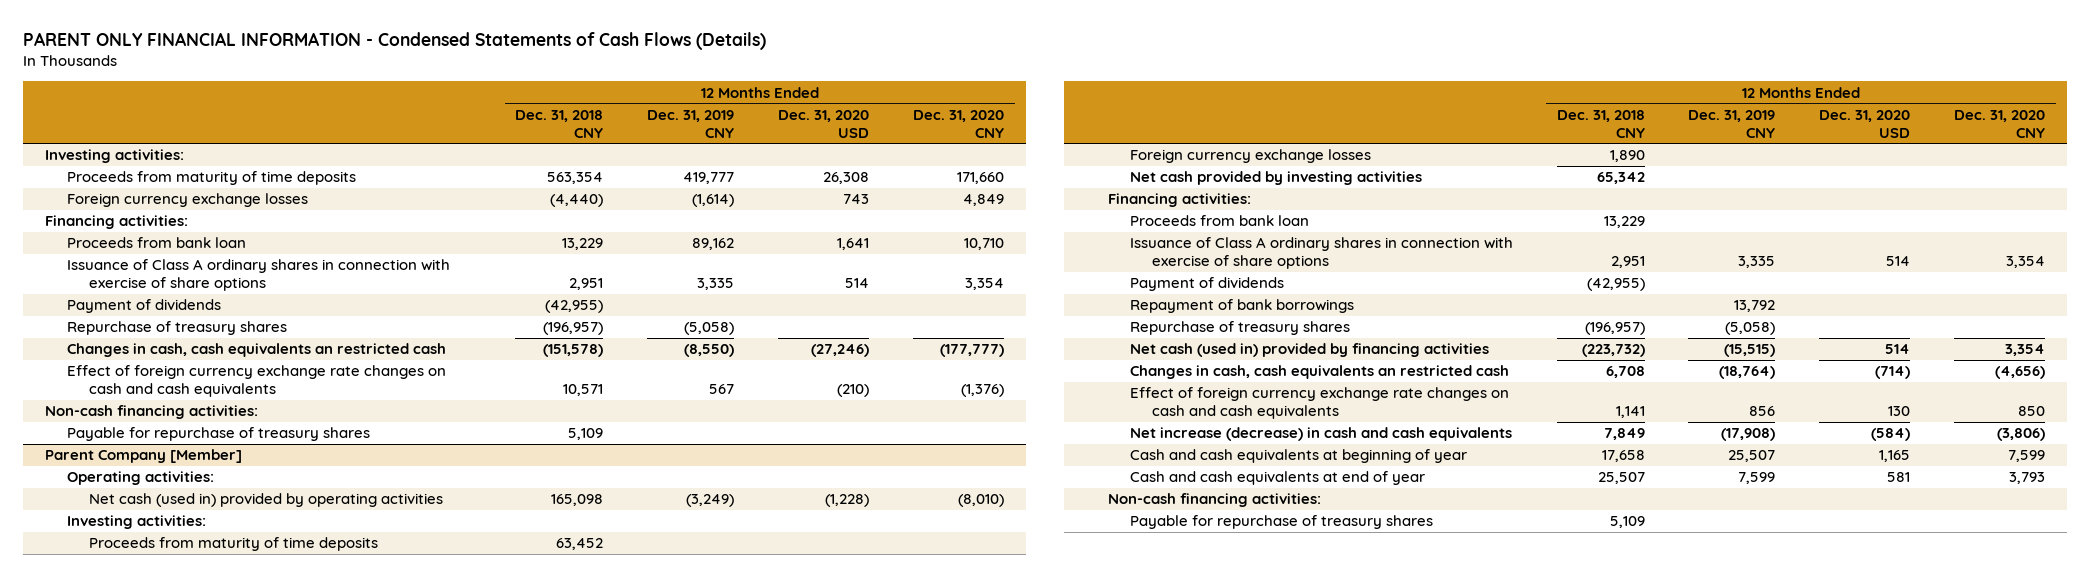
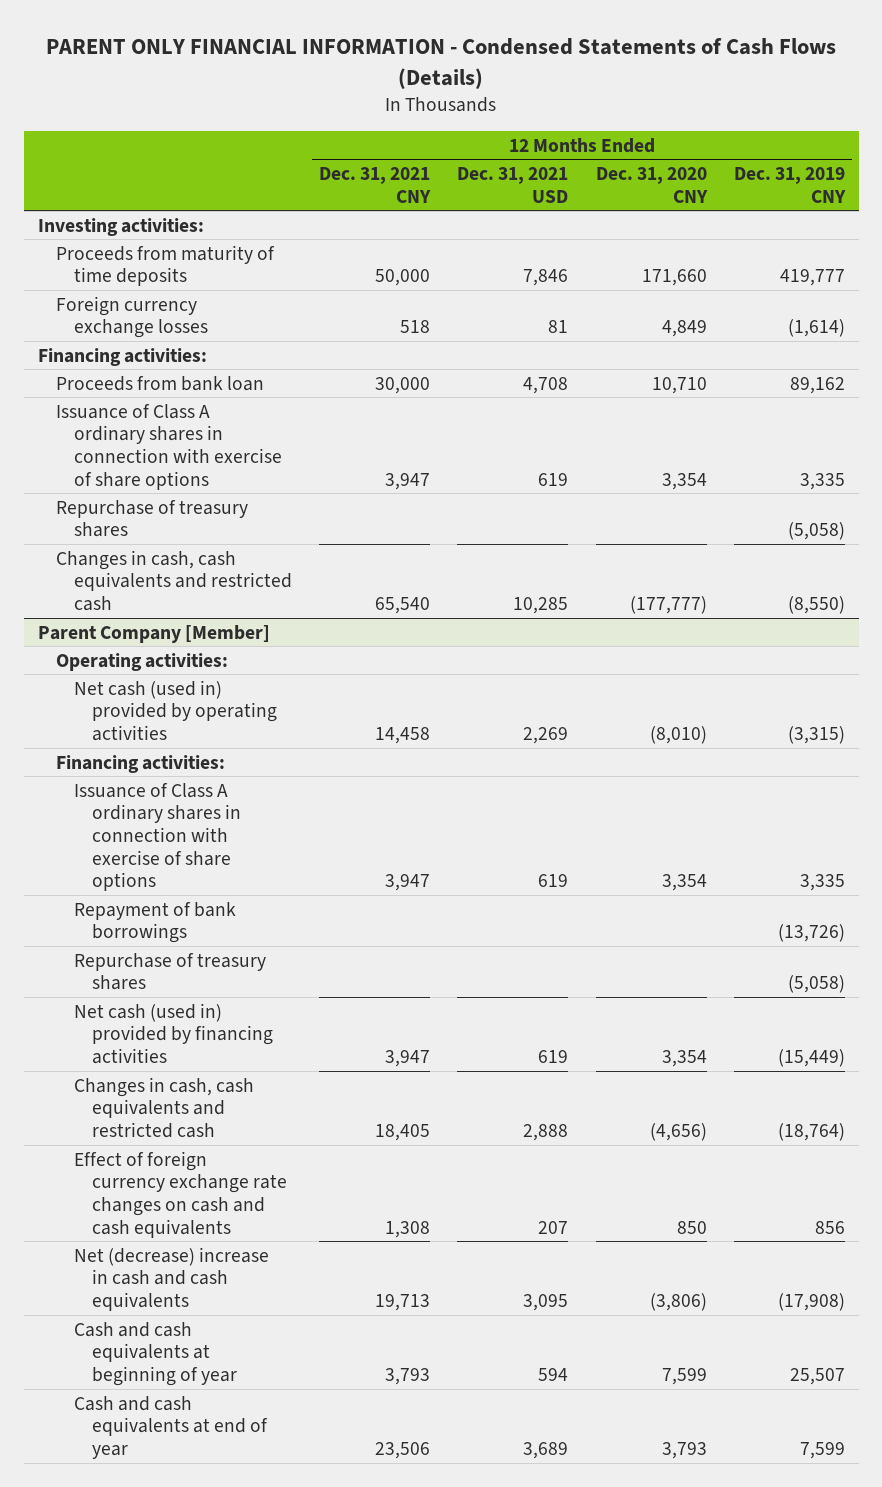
- | 12 Months Ended Dec. 31, 2018 CNY | 12 Months Ended Dec. 31, 2019 CNY | 12 Months Ended Dec. 31, 2020 USD | 12 Months Ended Dec. 31, 2020 CNY
+ | 12 Months Ended Dec. 31, 2021 CNY | 12 Months Ended Dec. 31, 2021 USD | 12 Months Ended Dec. 31, 2020 CNY | 12 Months Ended Dec. 31, 2019 CNY
- Payment of dividends | (42,955) | | |
- Changes in cash, cash equivalents an restricted cash | (151,578) | (8,550) | (27,246) | (177,777)
- Effect of foreign currency exchange rate changes on cash and cash equivalents | 10,571 | 567 | (210) | (1,376)
- Non-cash financing activities:
- Payable for repurchase of treasury shares | 5,109 | | |
+ Changes in cash, cash equivalents and restricted cash | 65,540 | 10,285 | (177,777) | (8,550)
@ Parent Company [Member]
- Net cash (used in) provided by operating activities | 165,098 | (3,249) | (1,228) | (8,010)
- Investing activities:
- Proceeds from maturity of time deposits | 63,452 | | |
- Foreign currency exchange losses | 1,890 | | |
- Net cash provided by investing activities | 65,342 | | |
+ Net cash (used in) provided by operating activities | 14,458 | 2,269 | (8,010) | (3,315)
- Proceeds from bank loan | 13,229 | | |
- Payment of dividends | (42,955) | | |
- Repayment of bank borrowings | | 13,792 | |
+ Repayment of bank borrowings | | | | (13,726)
- Net cash (used in) provided by financing activities | (223,732) | (15,515) | 514 | 3,354
- Changes in cash, cash equivalents an restricted cash | 6,708 | (18,764) | (714) | (4,656)
+ Net cash (used in) provided by financing activities | 3,947 | 619 | 3,354 | (15,449)
+ Changes in cash, cash equivalents and restricted cash | 18,405 | 2,888 | (4,656) | (18,764)
- Net increase (decrease) in cash and cash equivalents | 7,849 | (17,908) | (584) | (3,806)
+ Net (decrease) increase in cash and cash equivalents | 19,713 | 3,095 | (3,806) | (17,908)
- Non-cash financing activities:
- Payable for repurchase of treasury shares | 5,109 | | |

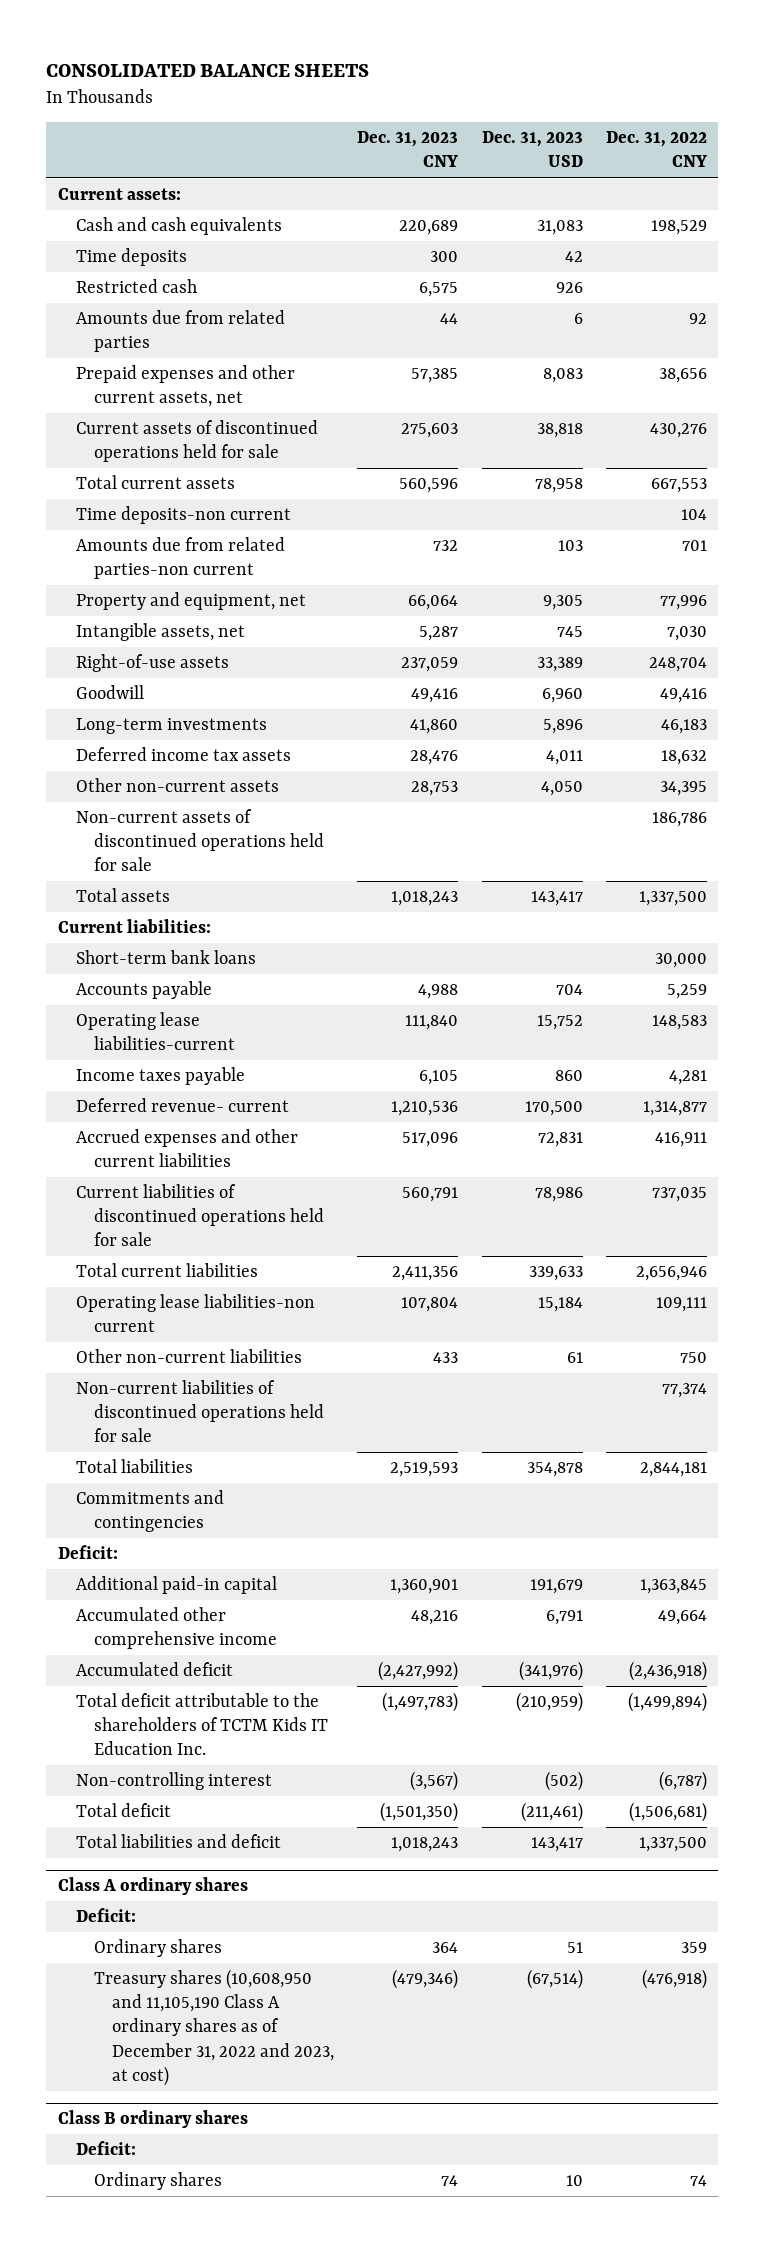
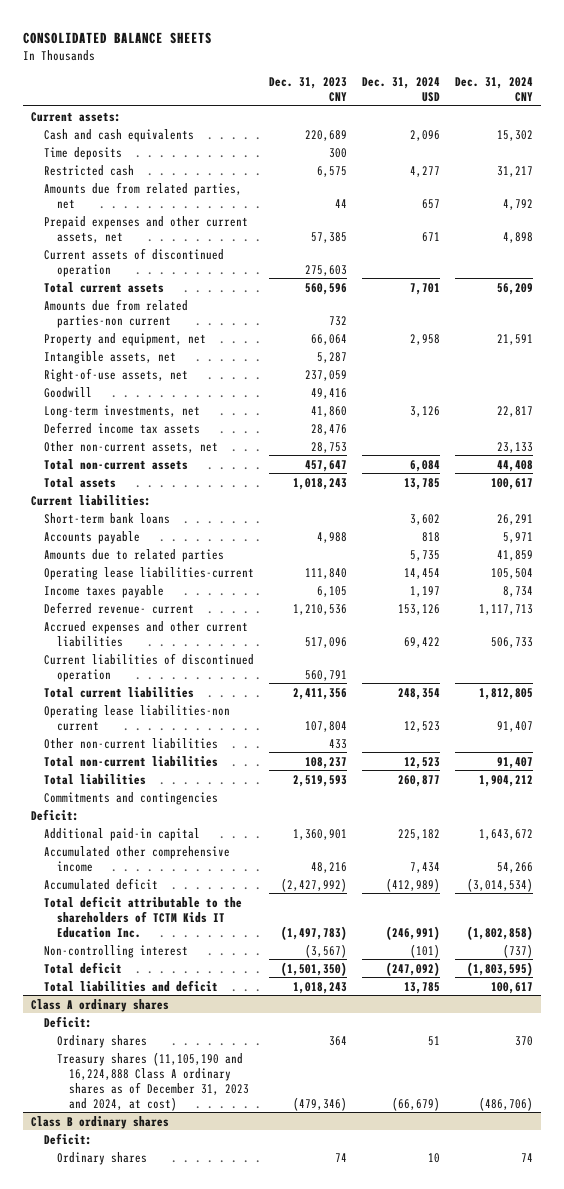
- | Dec. 31, 2023 CNY | Dec. 31, 2023 USD | Dec. 31, 2022 CNY
+ | Dec. 31, 2023 CNY | Dec. 31, 2024 USD | Dec. 31, 2024 CNY
- Amounts due from related parties | 44 | 6 | 92
+ Amounts due from related parties, net | 44 | 657 | 4,792
- Current assets of discontinued operations held for sale | 275,603 | 38,818 | 430,276
+ Current assets of discontinued operation | 275,603 | |
- Time deposits-non current | | | 104
- Right-of-use assets | 237,059 | 33,389 | 248,704
+ Right-of-use assets, net | 237,059 | |
- Long-term investments | 41,860 | 5,896 | 46,183
+ Long-term investments, net | 41,860 | 3,126 | 22,817
- Other non-current assets | 28,753 | 4,050 | 34,395
- Non-current assets of discontinued operations held for sale | | | 186,786
+ Other non-current assets, net | 28,753 | | 23,133
+ Total non-current assets | 457,647 | 6,084 | 44,408
+ Amounts due to related parties | | 5,735 | 41,859
- Current liabilities of discontinued operations held for sale | 560,791 | 78,986 | 737,035
+ Current liabilities of discontinued operation | 560,791 | |
- Non-current liabilities of discontinued operations held for sale | | | 77,374
+ Total non-current liabilities | 108,237 | 12,523 | 91,407
@ Class A ordinary shares
- Treasury shares (10,608,950 and 11,105,190 Class A ordinary shares as of December 31, 2022 and 2023, at cost) | (479,346) | (67,514) | (476,918)
+ Treasury shares (11,105,190 and 16,224,888 Class A ordinary shares as of December 31, 2023 and 2024, at cost) | (479,346) | (66,679) | (486,706)

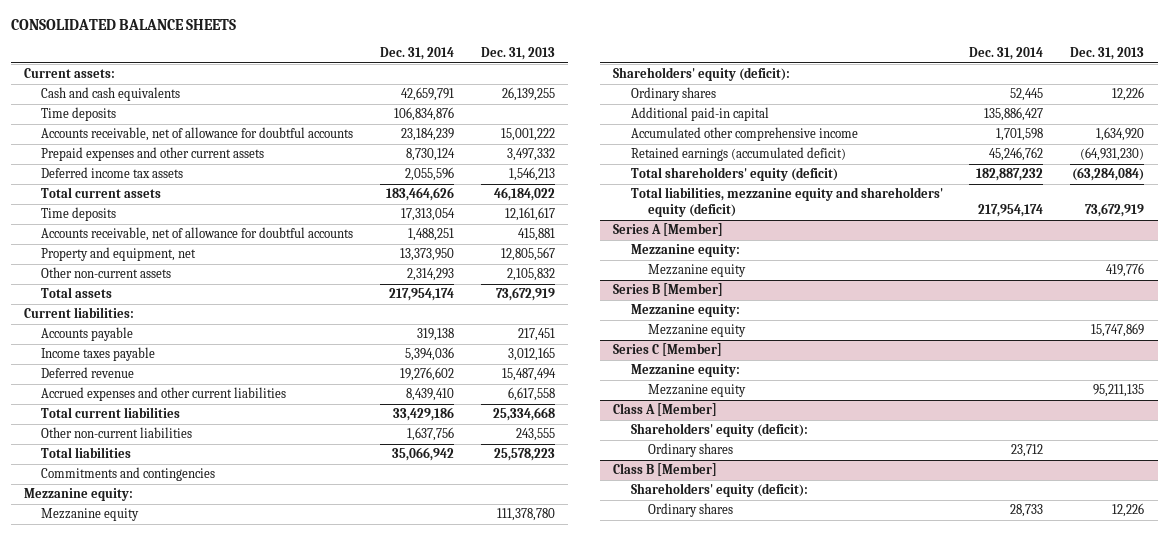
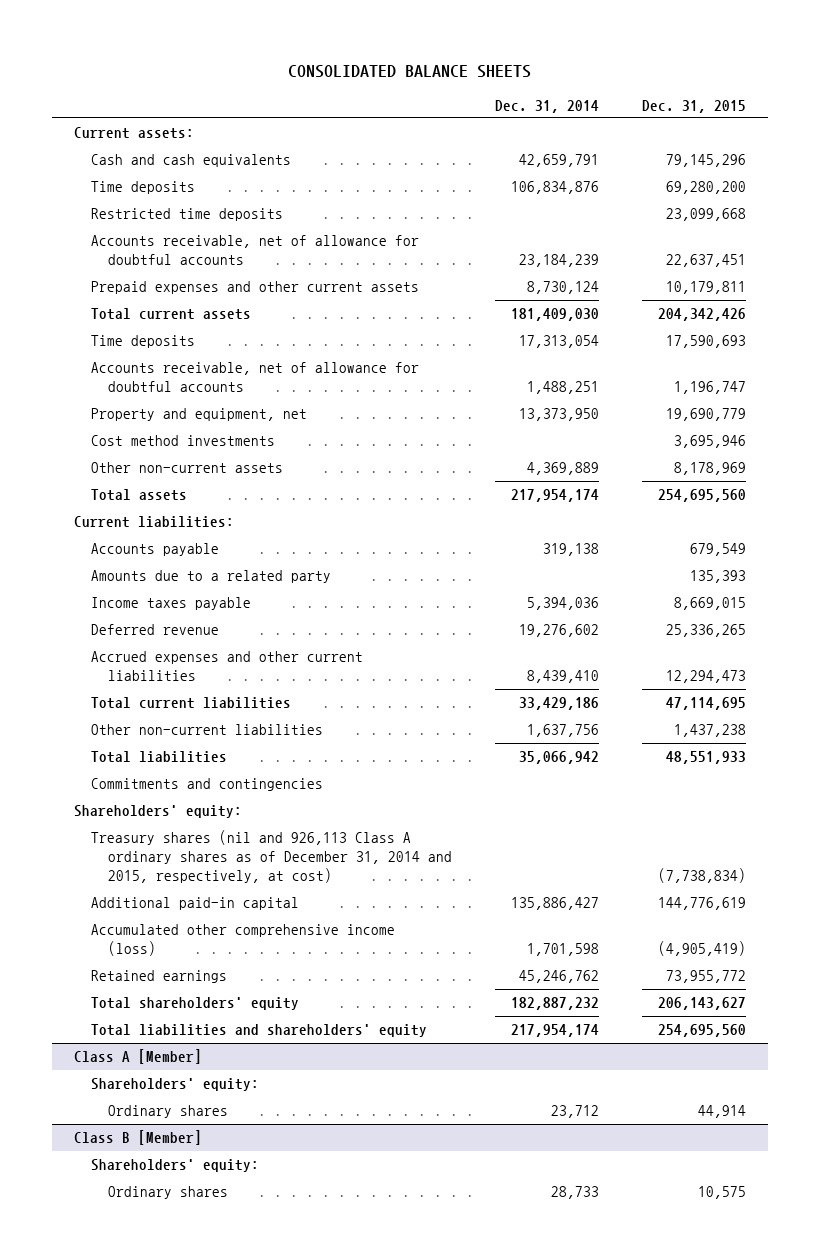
- | Dec. 31, 2014 | Dec. 31, 2013
+ | Dec. 31, 2014 | Dec. 31, 2015
+ Restricted time deposits | | 23,099,668
- Deferred income tax assets | 2,055,596 | 1,546,213
- Total current assets | 183,464,626 | 46,184,022
+ Total current assets | 181,409,030 | 204,342,426
- Other non-current assets | 2,314,293 | 2,105,832
+ Cost method investments | | 3,695,946
+ Other non-current assets | 4,369,889 | 8,178,969
+ Amounts due to a related party | | 135,393
- Mezzanine equity:
- Mezzanine equity | | 111,378,780
- Shareholders' equity (deficit):
- Ordinary shares | 52,445 | 12,226
+ Shareholders' equity:
+ Treasury shares (nil and 926,113 Class A ordinary shares as of December 31, 2014 and 2015, respectively, at cost) | | (7,738,834)
- Accumulated other comprehensive income | 1,701,598 | 1,634,920
- Retained earnings (accumulated deficit) | 45,246,762 | (64,931,230)
- Total shareholders' equity (deficit) | 182,887,232 | (63,284,084)
- Total liabilities, mezzanine equity and shareholders' equity (deficit) | 217,954,174 | 73,672,919
- Series A [Member]
- Mezzanine equity:
- Mezzanine equity | | 419,776
- Series B [Member]
- Mezzanine equity:
- Mezzanine equity | | 15,747,869
- Series C [Member]
- Mezzanine equity:
- Mezzanine equity | | 95,211,135
+ Accumulated other comprehensive income (loss) | 1,701,598 | (4,905,419)
+ Retained earnings | 45,246,762 | 73,955,772
+ Total shareholders' equity | 182,887,232 | 206,143,627
+ Total liabilities and shareholders' equity | 217,954,174 | 254,695,560
@ Class A [Member]
- Shareholders' equity (deficit):
+ Shareholders' equity:
@ Class B [Member]
- Shareholders' equity (deficit):
+ Shareholders' equity:

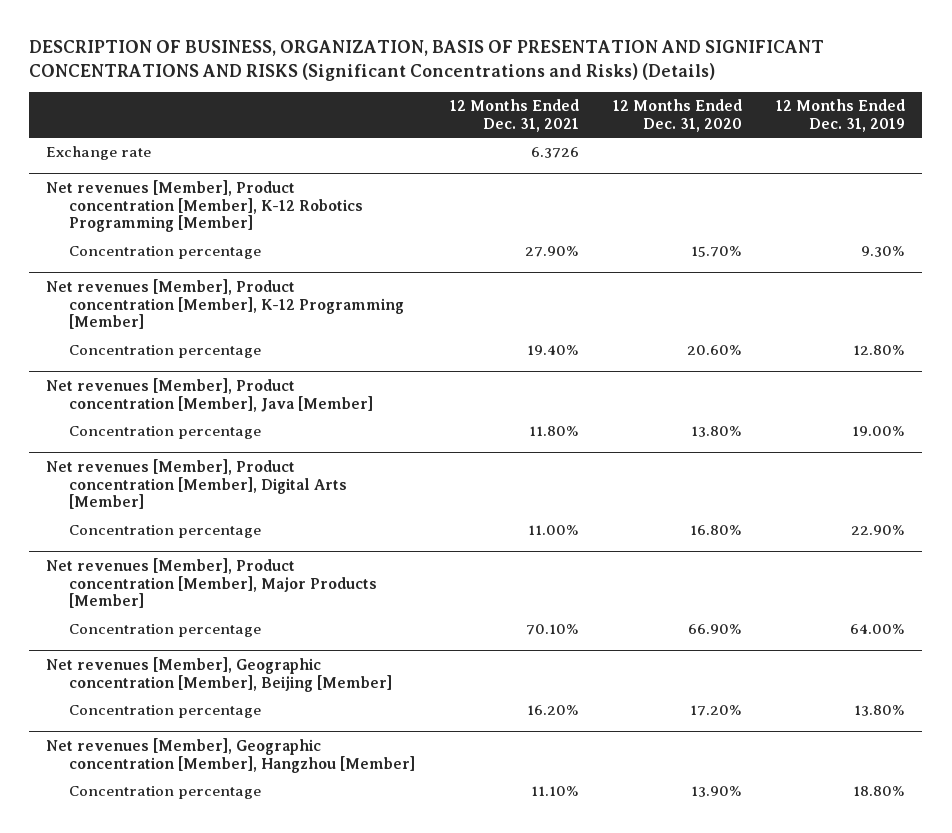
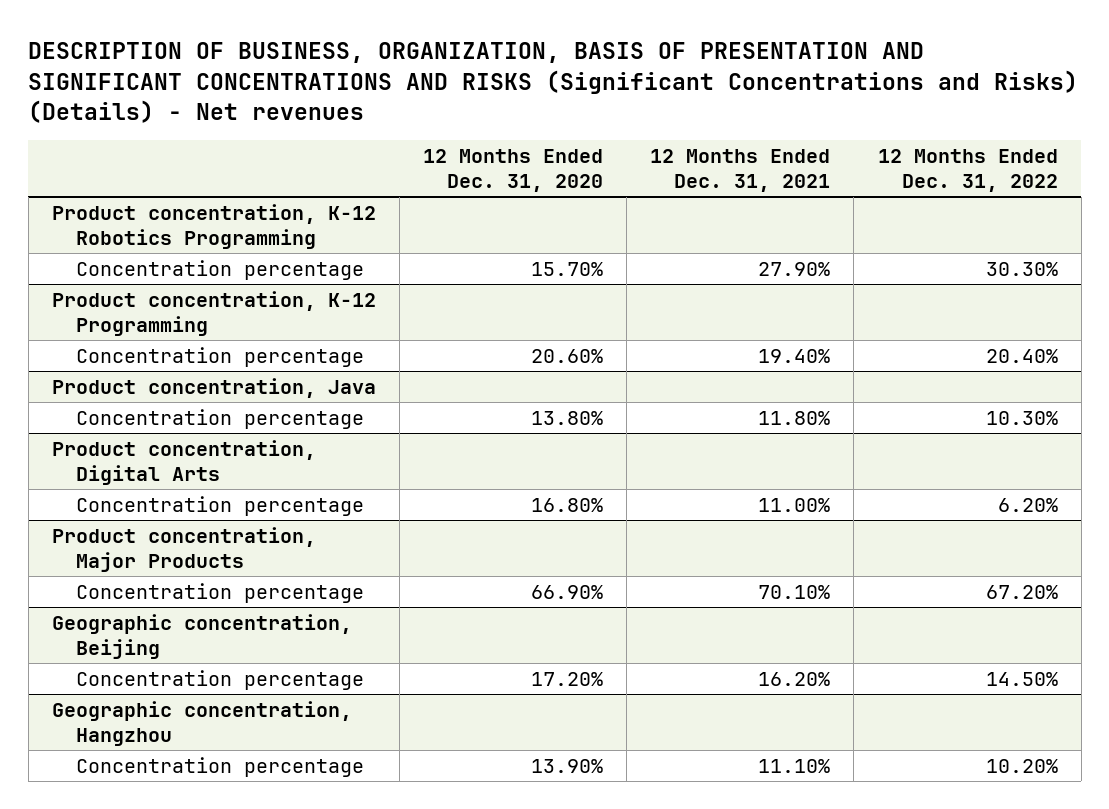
- DESCRIPTION OF BUSINESS, ORGANIZATION, BASIS OF PRESENTATION AND SIGNIFICANT CONCENTRATIONS AND RISKS (Significant Concentrations and Risks) (Details)
+ DESCRIPTION OF BUSINESS, ORGANIZATION, BASIS OF PRESENTATION AND SIGNIFICANT CONCENTRATIONS AND RISKS (Significant Concentrations and Risks) (Details) - Net revenues
- | 12 Months Ended Dec. 31, 2021 | 12 Months Ended Dec. 31, 2020 | 12 Months Ended Dec. 31, 2019
+ | 12 Months Ended Dec. 31, 2020 | 12 Months Ended Dec. 31, 2021 | 12 Months Ended Dec. 31, 2022
- Exchange rate | 6.3726 | |
- Net revenues [Member], Product concentration [Member], K-12 Robotics Programming [Member]
+ Product concentration, K-12 Robotics Programming
- Net revenues [Member], Product concentration [Member], K-12 Programming [Member]
+ Product concentration, K-12 Programming
- Net revenues [Member], Product concentration [Member], Java [Member]
+ Product concentration, Java
- Net revenues [Member], Product concentration [Member], Digital Arts [Member]
+ Product concentration, Digital Arts
- Net revenues [Member], Product concentration [Member], Major Products [Member]
+ Product concentration, Major Products
- Net revenues [Member], Geographic concentration [Member], Beijing [Member]
+ Geographic concentration, Beijing
- Net revenues [Member], Geographic concentration [Member], Hangzhou [Member]
+ Geographic concentration, Hangzhou

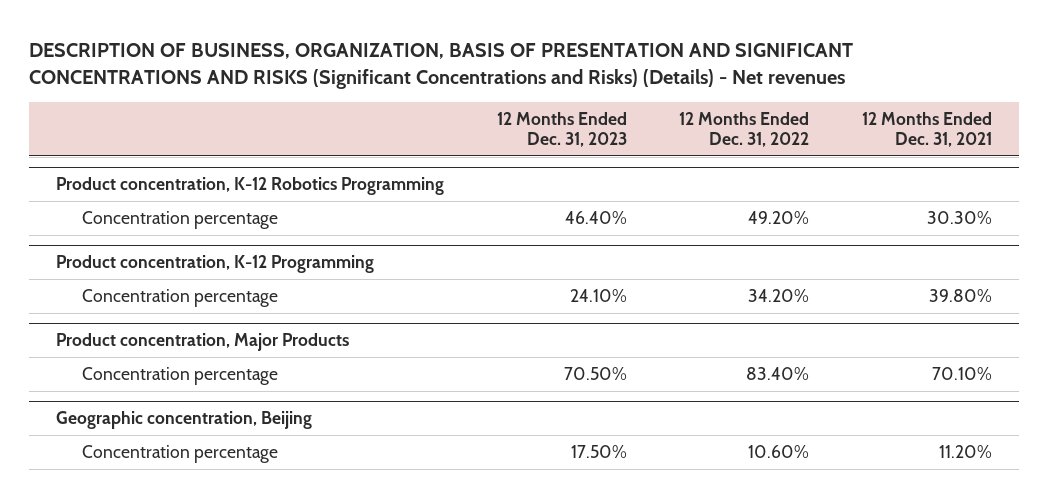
- | 12 Months Ended Dec. 31, 2020 | 12 Months Ended Dec. 31, 2021 | 12 Months Ended Dec. 31, 2022
+ | 12 Months Ended Dec. 31, 2023 | 12 Months Ended Dec. 31, 2022 | 12 Months Ended Dec. 31, 2021
@ Product concentration, K-12 Robotics Programming
- Concentration percentage | 15.70% | 27.90% | 30.30%
+ Concentration percentage | 46.40% | 49.20% | 30.30%
@ Product concentration, K-12 Programming
- Concentration percentage | 20.60% | 19.40% | 20.40%
- Product concentration, Java
- Concentration percentage | 13.80% | 11.80% | 10.30%
- Product concentration, Digital Arts
- Concentration percentage | 16.80% | 11.00% | 6.20%
@ Product concentration, K-12 Programming
+ Concentration percentage | 24.10% | 34.20% | 39.80%
@ Product concentration, Major Products
- Concentration percentage | 66.90% | 70.10% | 67.20%
+ Concentration percentage | 70.50% | 83.40% | 70.10%
@ Geographic concentration, Beijing
- Concentration percentage | 17.20% | 16.20% | 14.50%
- Geographic concentration, Hangzhou
- Concentration percentage | 13.90% | 11.10% | 10.20%
@ Geographic concentration, Beijing
+ Concentration percentage | 17.50% | 10.60% | 11.20%

